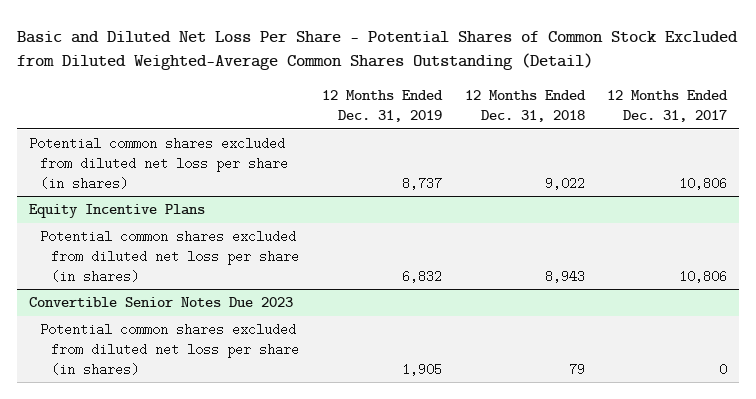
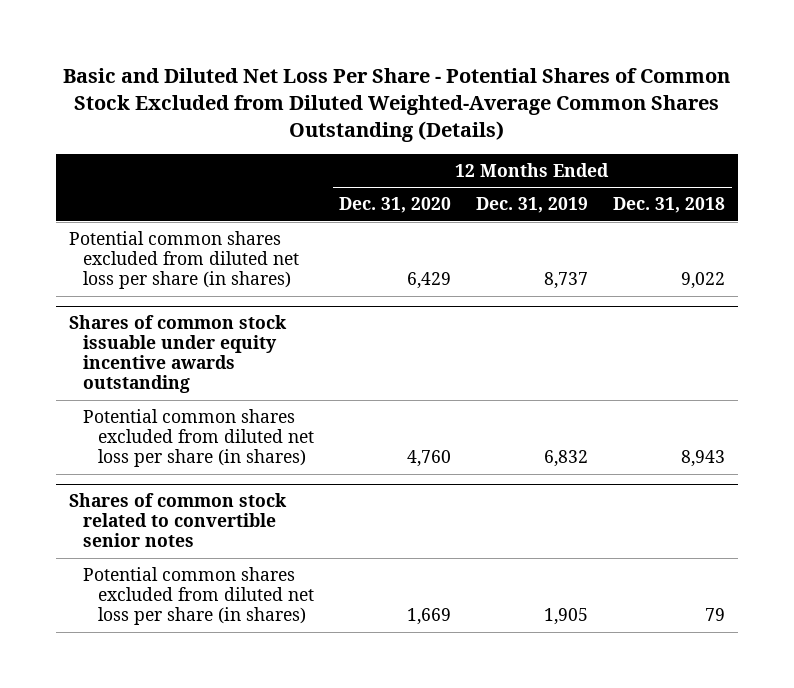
- Basic and Diluted Net Loss Per Share - Potential Shares of Common Stock Excluded from Diluted Weighted-Average Common Shares Outstanding (Detail)
+ Basic and Diluted Net Loss Per Share - Potential Shares of Common Stock Excluded from Diluted Weighted-Average Common Shares Outstanding (Details)
- | 12 Months Ended Dec. 31, 2019 | 12 Months Ended Dec. 31, 2018 | 12 Months Ended Dec. 31, 2017
+ | 12 Months Ended Dec. 31, 2020 | 12 Months Ended Dec. 31, 2019 | 12 Months Ended Dec. 31, 2018
- Equity Incentive Plans
+ Shares of common stock issuable under equity incentive awards outstanding
- Convertible Senior Notes Due 2023
+ Shares of common stock related to convertible senior notes

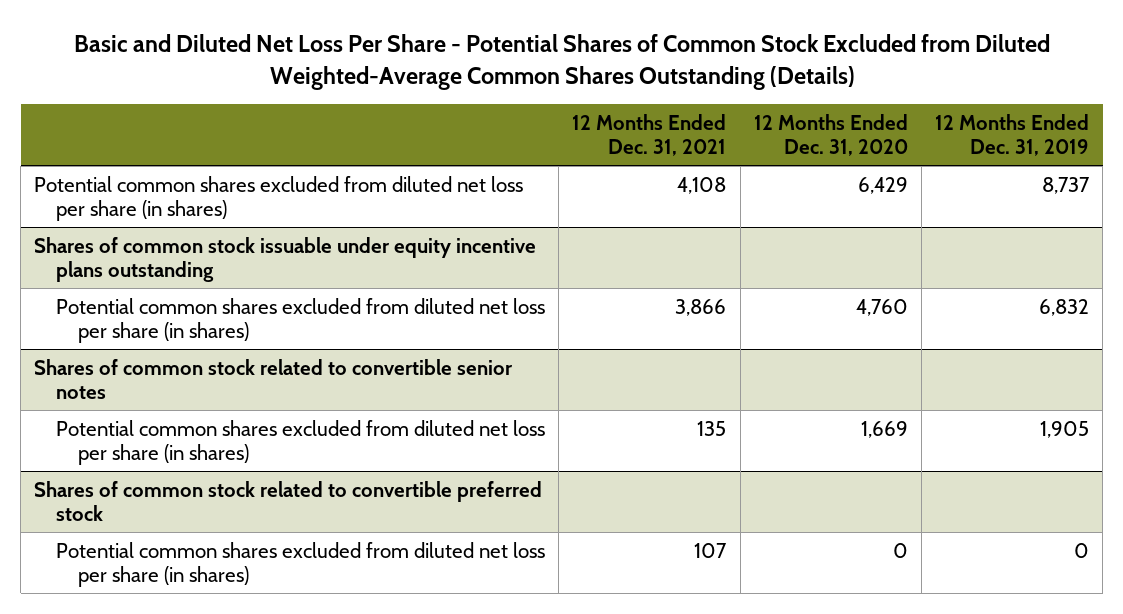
- | 12 Months Ended Dec. 31, 2020 | 12 Months Ended Dec. 31, 2019 | 12 Months Ended Dec. 31, 2018
+ | 12 Months Ended Dec. 31, 2021 | 12 Months Ended Dec. 31, 2020 | 12 Months Ended Dec. 31, 2019
- Shares of common stock issuable under equity incentive awards outstanding
+ Shares of common stock issuable under equity incentive plans outstanding
+ Shares of common stock related to convertible preferred stock
+ Potential common shares excluded from diluted net loss per share (in shares) | 107 | 0 | 0

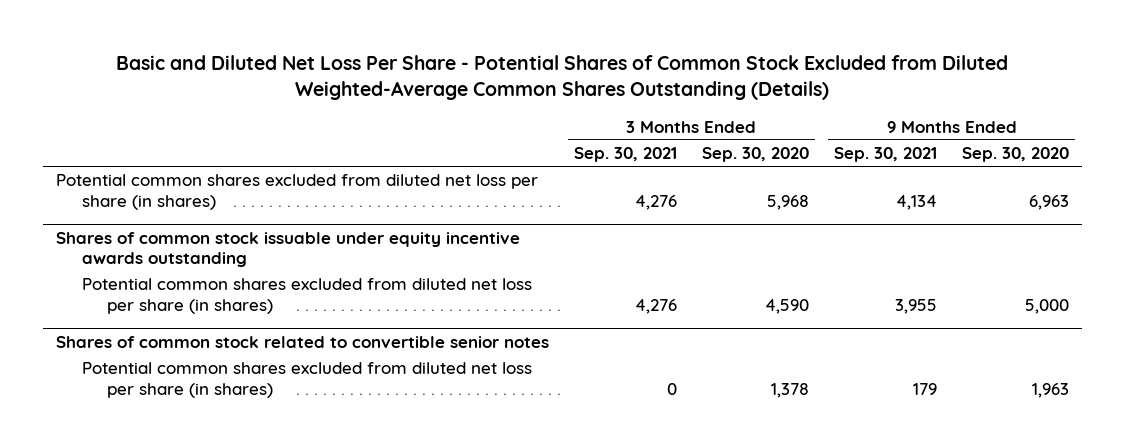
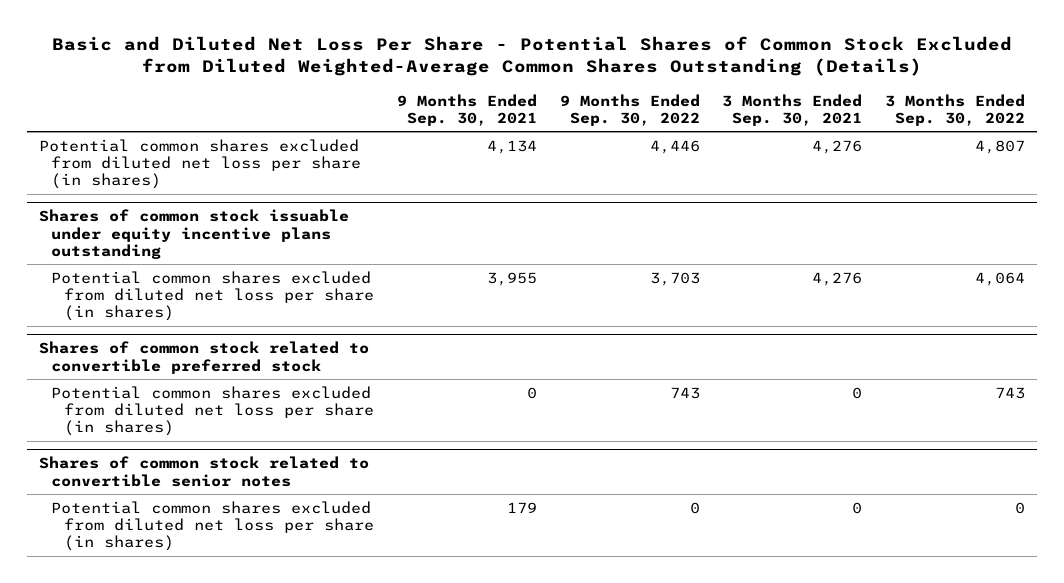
- | 3 Months Ended Sep. 30, 2021 | 3 Months Ended Sep. 30, 2020 | 9 Months Ended Sep. 30, 2021 | 9 Months Ended Sep. 30, 2020
+ | 9 Months Ended Sep. 30, 2021 | 9 Months Ended Sep. 30, 2022 | 3 Months Ended Sep. 30, 2021 | 3 Months Ended Sep. 30, 2022
- Shares of common stock issuable under equity incentive awards outstanding
+ Shares of common stock issuable under equity incentive plans outstanding
+ Shares of common stock related to convertible preferred stock
+ Potential common shares excluded from diluted net loss per share (in shares) | 0 | 743 | 0 | 743

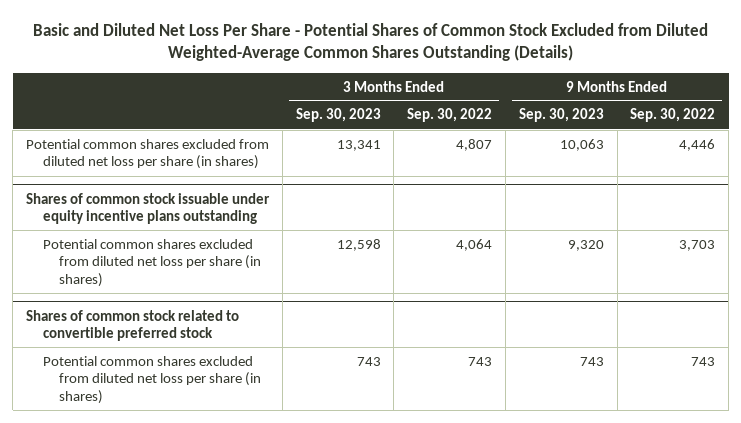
- | 9 Months Ended Sep. 30, 2021 | 9 Months Ended Sep. 30, 2022 | 3 Months Ended Sep. 30, 2021 | 3 Months Ended Sep. 30, 2022
+ | 3 Months Ended Sep. 30, 2023 | 3 Months Ended Sep. 30, 2022 | 9 Months Ended Sep. 30, 2023 | 9 Months Ended Sep. 30, 2022
- Shares of common stock related to convertible senior notes
- Potential common shares excluded from diluted net loss per share (in shares) | 179 | 0 | 0 | 0

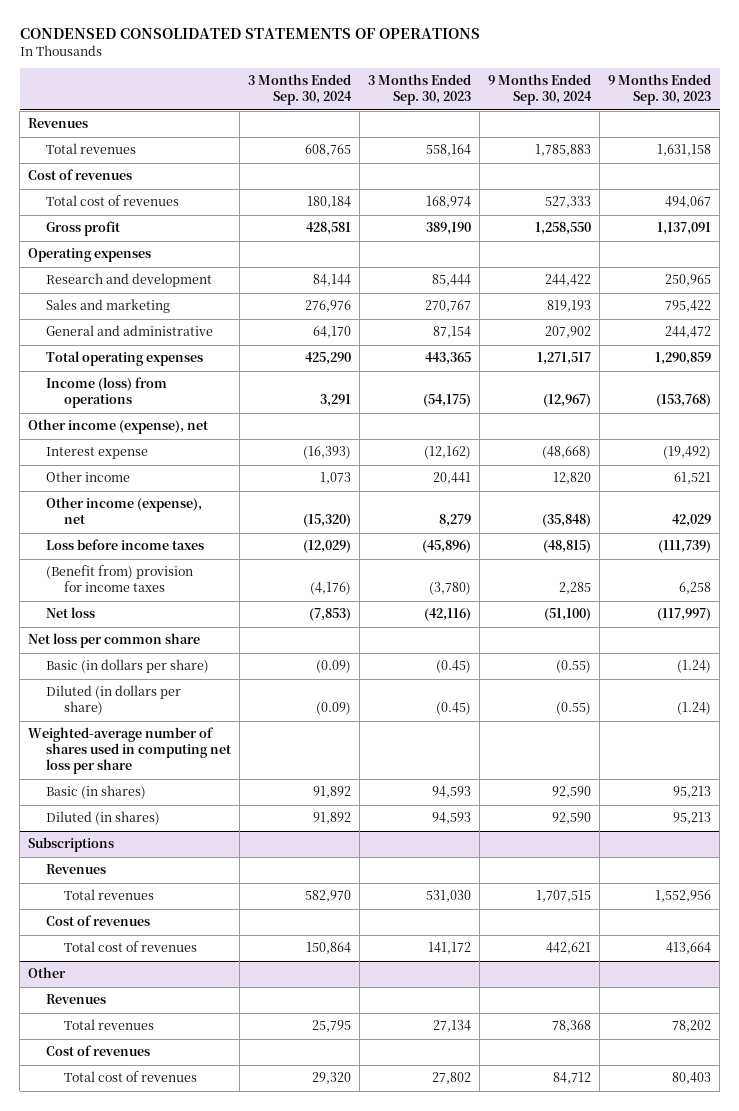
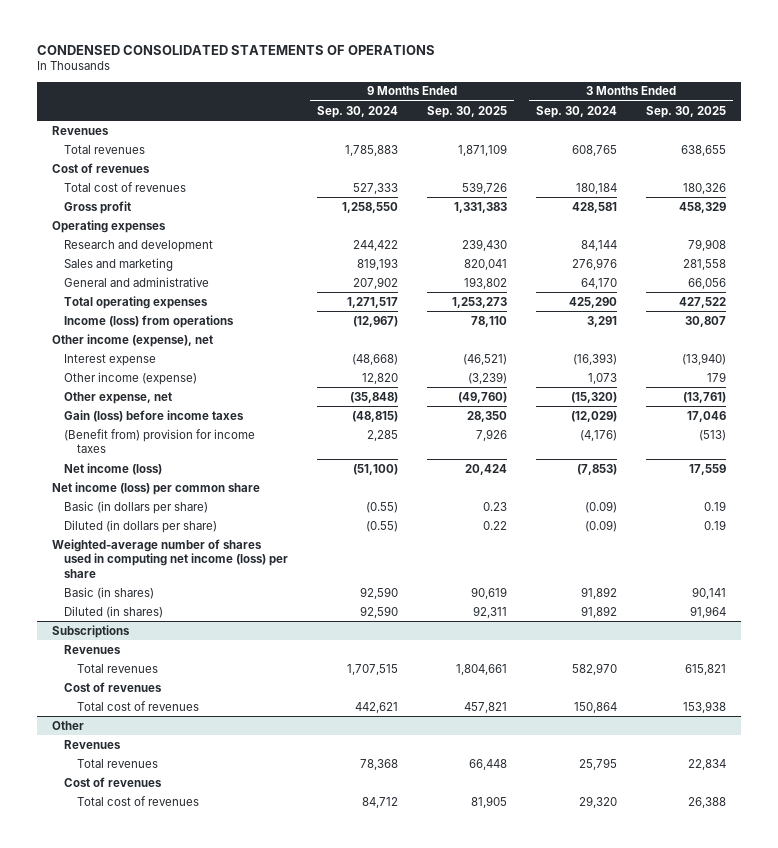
- | 3 Months Ended Sep. 30, 2024 | 3 Months Ended Sep. 30, 2023 | 9 Months Ended Sep. 30, 2024 | 9 Months Ended Sep. 30, 2023
+ | 9 Months Ended Sep. 30, 2024 | 9 Months Ended Sep. 30, 2025 | 3 Months Ended Sep. 30, 2024 | 3 Months Ended Sep. 30, 2025
- Other income | 1,073 | 20,441 | 12,820 | 61,521
- Other income (expense), net | (15,320) | 8,279 | (35,848) | 42,029
- Loss before income taxes | (12,029) | (45,896) | (48,815) | (111,739)
+ Other income (expense) | 12,820 | (3,239) | 1,073 | 179
+ Other expense, net | (35,848) | (49,760) | (15,320) | (13,761)
+ Gain (loss) before income taxes | (48,815) | 28,350 | (12,029) | 17,046
- Net loss | (7,853) | (42,116) | (51,100) | (117,997)
- Net loss per common share
+ Net income (loss) | (51,100) | 20,424 | (7,853) | 17,559
+ Net income (loss) per common share
- Weighted-average number of shares used in computing net loss per share
+ Weighted-average number of shares used in computing net income (loss) per share

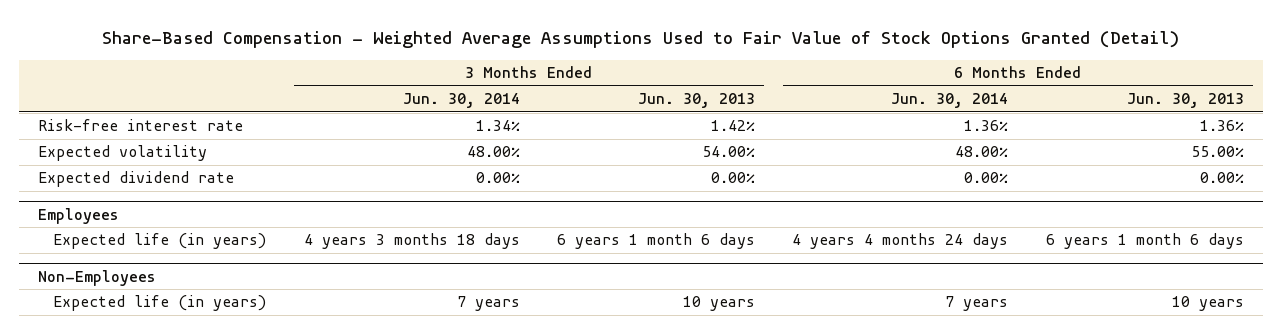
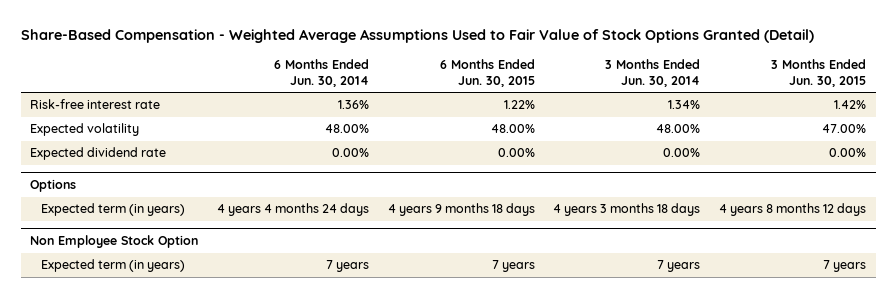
- | 3 Months Ended Jun. 30, 2014 | 3 Months Ended Jun. 30, 2013 | 6 Months Ended Jun. 30, 2014 | 6 Months Ended Jun. 30, 2013
+ | 6 Months Ended Jun. 30, 2014 | 6 Months Ended Jun. 30, 2015 | 3 Months Ended Jun. 30, 2014 | 3 Months Ended Jun. 30, 2015
- Employees
- Expected life (in years) | 4 years 3 months 18 days | 6 years 1 month 6 days | 4 years 4 months 24 days | 6 years 1 month 6 days
- Non-Employees
- Expected life (in years) | 7 years | 10 years | 7 years | 10 years
+ Options
+ Expected term (in years) | 4 years 4 months 24 days | 4 years 9 months 18 days | 4 years 3 months 18 days | 4 years 8 months 12 days
+ Non Employee Stock Option
+ Expected term (in years) | 7 years | 7 years | 7 years | 7 years

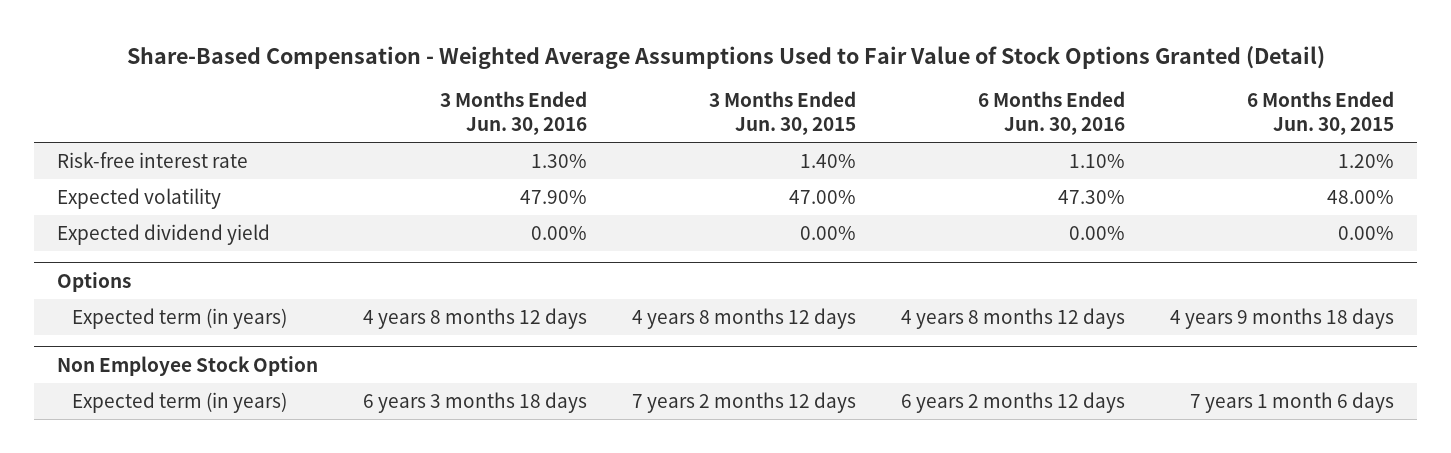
- | 6 Months Ended Jun. 30, 2014 | 6 Months Ended Jun. 30, 2015 | 3 Months Ended Jun. 30, 2014 | 3 Months Ended Jun. 30, 2015
+ | 3 Months Ended Jun. 30, 2016 | 3 Months Ended Jun. 30, 2015 | 6 Months Ended Jun. 30, 2016 | 6 Months Ended Jun. 30, 2015
- Risk-free interest rate | 1.36% | 1.22% | 1.34% | 1.42%
+ Risk-free interest rate | 1.30% | 1.40% | 1.10% | 1.20%
- Expected dividend rate | 0.00% | 0.00% | 0.00% | 0.00%
+ Expected dividend yield | 0.00% | 0.00% | 0.00% | 0.00%
@ Non Employee Stock Option
- Expected term (in years) | 7 years | 7 years | 7 years | 7 years
+ Expected term (in years) | 6 years 3 months 18 days | 7 years 2 months 12 days | 6 years 2 months 12 days | 7 years 1 month 6 days

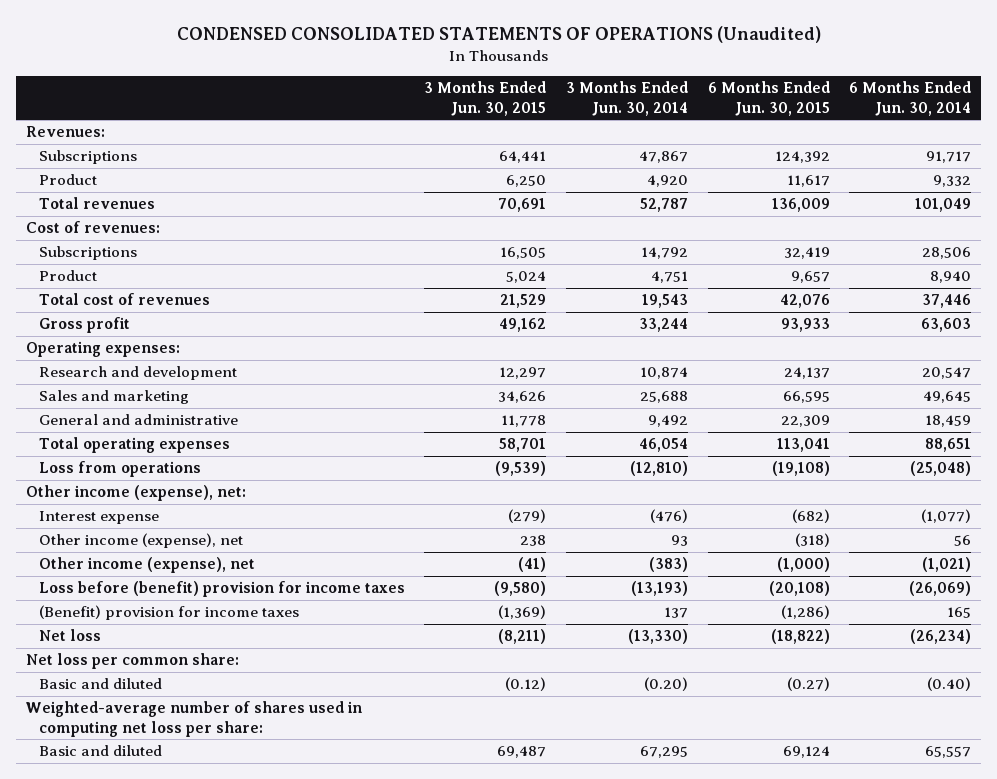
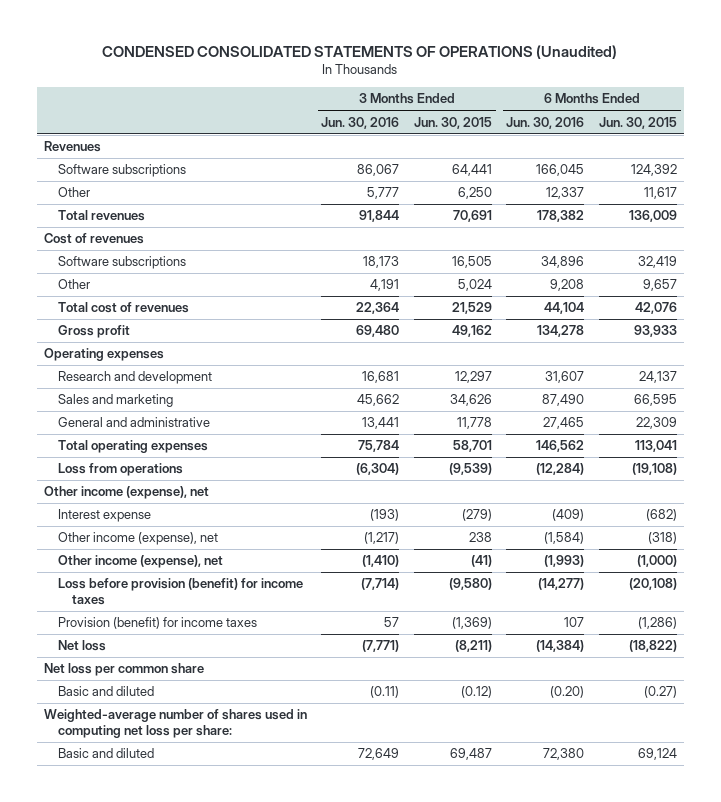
- | 3 Months Ended Jun. 30, 2015 | 3 Months Ended Jun. 30, 2014 | 6 Months Ended Jun. 30, 2015 | 6 Months Ended Jun. 30, 2014
+ | 3 Months Ended Jun. 30, 2016 | 3 Months Ended Jun. 30, 2015 | 6 Months Ended Jun. 30, 2016 | 6 Months Ended Jun. 30, 2015
- Revenues:
- Subscriptions | 64,441 | 47,867 | 124,392 | 91,717
- Product | 6,250 | 4,920 | 11,617 | 9,332
+ Revenues
+ Software subscriptions | 86,067 | 64,441 | 166,045 | 124,392
+ Other | 5,777 | 6,250 | 12,337 | 11,617
- Cost of revenues:
- Subscriptions | 16,505 | 14,792 | 32,419 | 28,506
- Product | 5,024 | 4,751 | 9,657 | 8,940
+ Cost of revenues
+ Software subscriptions | 18,173 | 16,505 | 34,896 | 32,419
+ Other | 4,191 | 5,024 | 9,208 | 9,657
- Operating expenses:
+ Operating expenses
- Other income (expense), net:
+ Other income (expense), net
- Loss before (benefit) provision for income taxes | (9,580) | (13,193) | (20,108) | (26,069)
- (Benefit) provision for income taxes | (1,369) | 137 | (1,286) | 165
+ Loss before provision (benefit) for income taxes | (7,714) | (9,580) | (14,277) | (20,108)
+ Provision (benefit) for income taxes | 57 | (1,369) | 107 | (1,286)
- Net loss per common share:
+ Net loss per common share

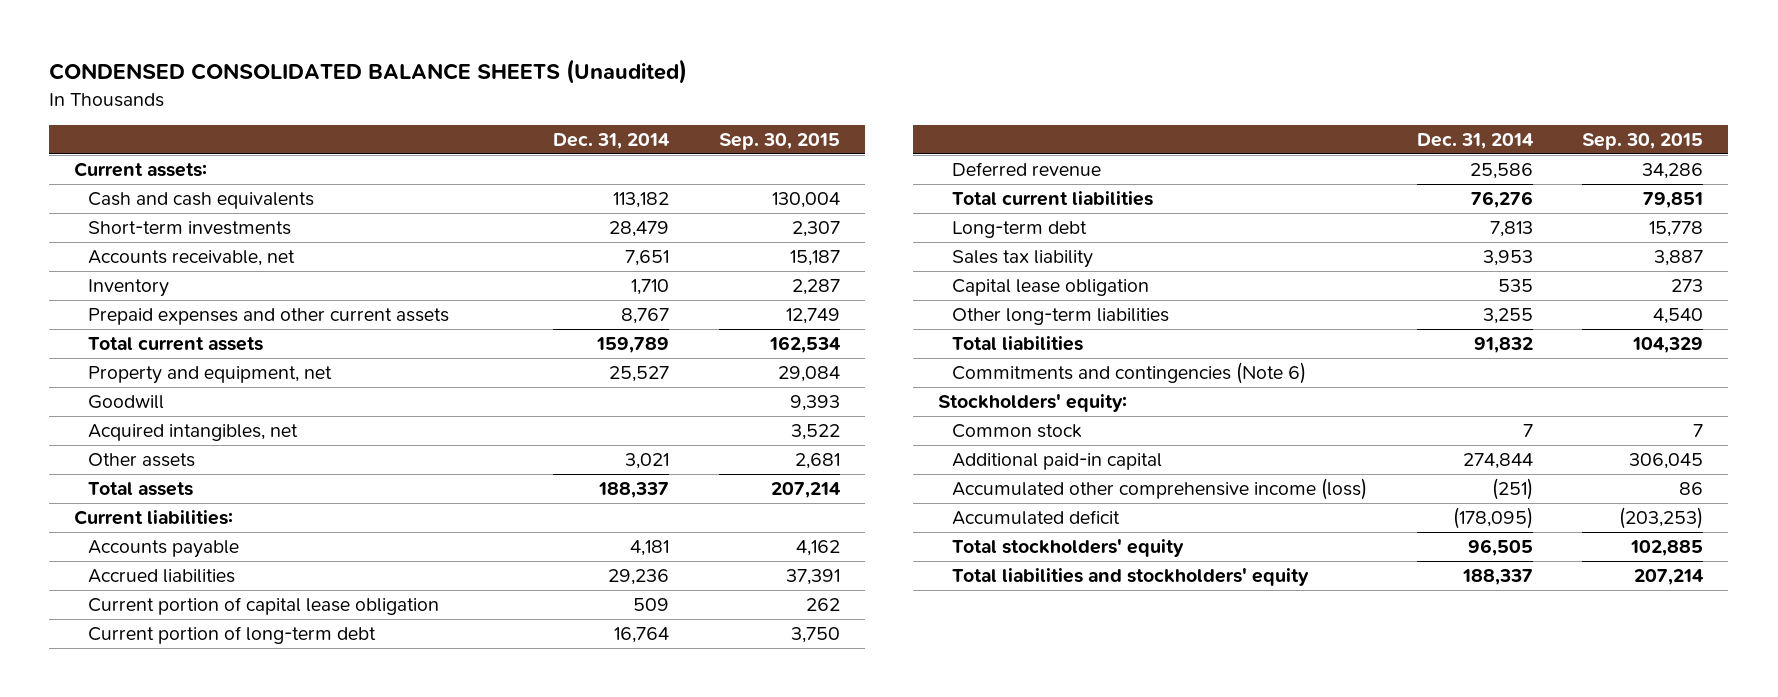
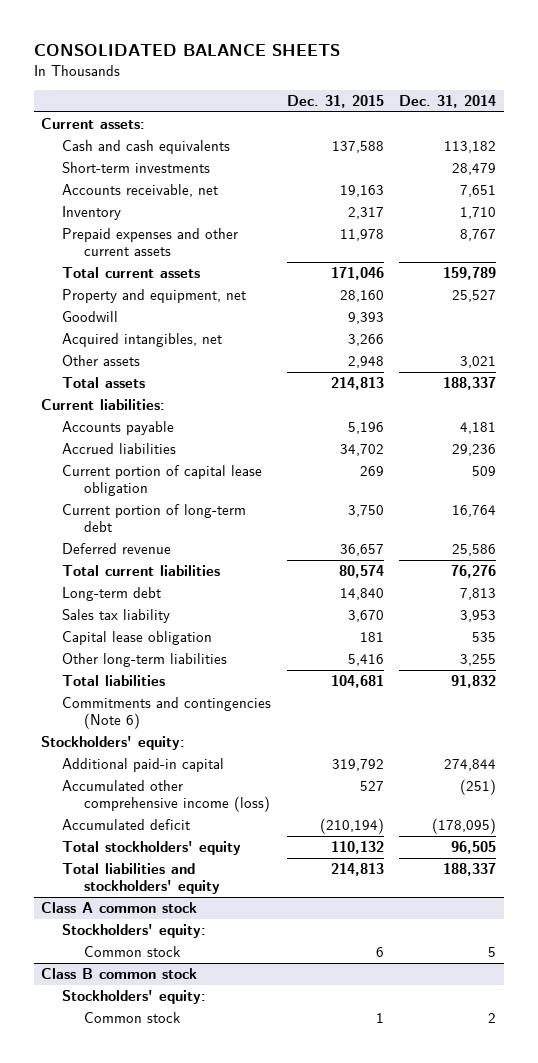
- CONDENSED CONSOLIDATED BALANCE SHEETS (Unaudited)
+ CONSOLIDATED BALANCE SHEETS
- | Dec. 31, 2014 | Sep. 30, 2015
+ | Dec. 31, 2015 | Dec. 31, 2014
- Common stock | 7 | 7
+ Class A common stock
+ Stockholders' equity:
+ Common stock | 6 | 5
+ Class B common stock
+ Stockholders' equity:
+ Common stock | 1 | 2

